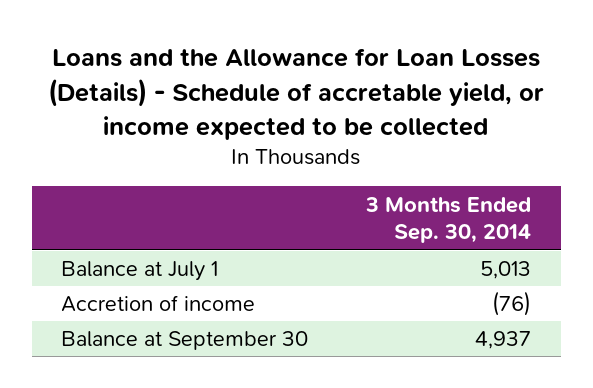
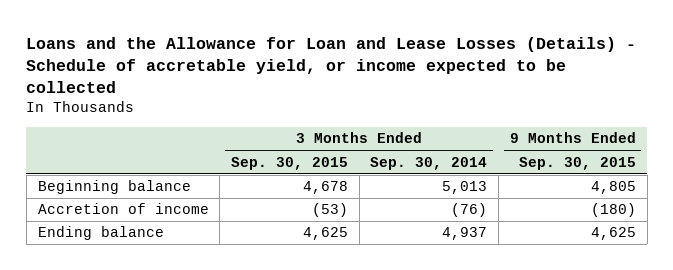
- Loans and the Allowance for Loan Losses (Details) - Schedule of accretable yield, or income expected to be collected
+ Loans and the Allowance for Loan and Lease Losses (Details) - Schedule of accretable yield, or income expected to be collected
- | 3 Months Ended Sep. 30, 2014
+ | 3 Months Ended Sep. 30, 2015 | 3 Months Ended Sep. 30, 2014 | 9 Months Ended Sep. 30, 2015
- Balance at July 1 | 5,013
+ Beginning balance | 4,678 | 5,013 | 4,805
- Balance at September 30 | 4,937
+ Ending balance | 4,625 | 4,937 | 4,625

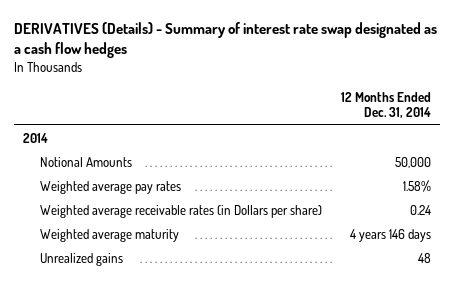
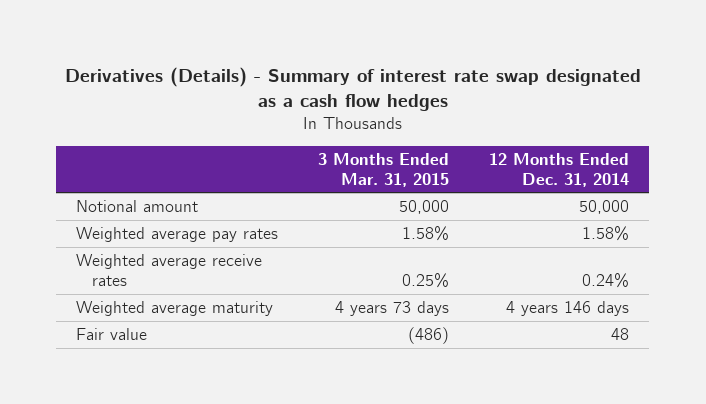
- DERIVATIVES (Details) - Summary of interest rate swap designated as a cash flow hedges
+ Derivatives (Details) - Summary of interest rate swap designated as a cash flow hedges
- | 12 Months Ended Dec. 31, 2014
+ | 3 Months Ended Mar. 31, 2015 | 12 Months Ended Dec. 31, 2014
- 2014
- Notional Amounts | 50,000
+ Notional amount | 50,000 | 50,000
- Weighted average receivable rates (in Dollars per share) | 0.24
+ Weighted average receive rates | 0.25% | 0.24%
- Unrealized gains | 48
+ Fair value | (486) | 48

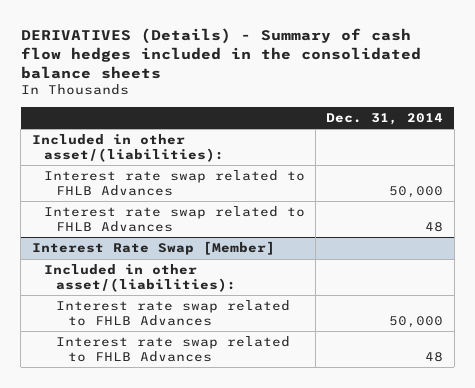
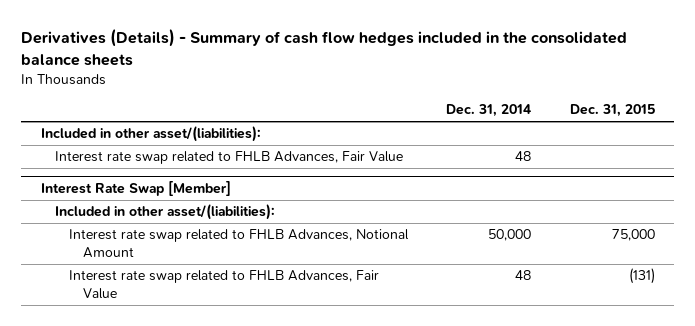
- DERIVATIVES (Details) - Summary of cash flow hedges included in the consolidated balance sheets
+ Derivatives (Details) - Summary of cash flow hedges included in the consolidated balance sheets
- | Dec. 31, 2014
+ | Dec. 31, 2014 | Dec. 31, 2015
- Interest rate swap related to FHLB Advances | 50,000
- Interest rate swap related to FHLB Advances | 48
+ Interest rate swap related to FHLB Advances, Fair Value | 48 |
@ Interest Rate Swap [Member]
- Interest rate swap related to FHLB Advances | 50,000
- Interest rate swap related to FHLB Advances | 48
+ Interest rate swap related to FHLB Advances, Notional Amount | 50,000 | 75,000
+ Interest rate swap related to FHLB Advances, Fair Value | 48 | (131)

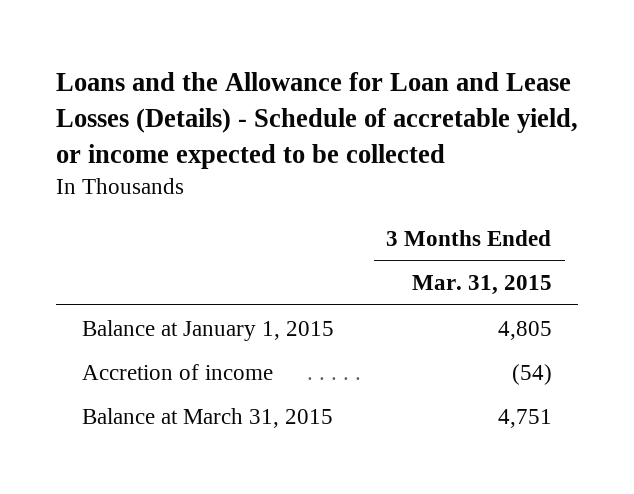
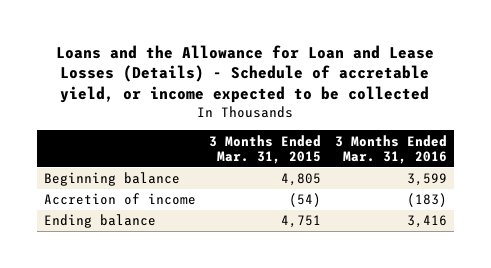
- | 3 Months Ended Mar. 31, 2015
+ | 3 Months Ended Mar. 31, 2015 | 3 Months Ended Mar. 31, 2016
- Balance at January 1, 2015 | 4,805
+ Beginning balance | 4,805 | 3,599
- Balance at March 31, 2015 | 4,751
+ Ending balance | 4,751 | 3,416

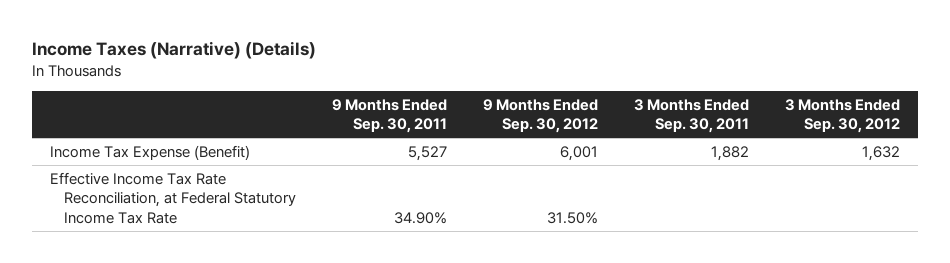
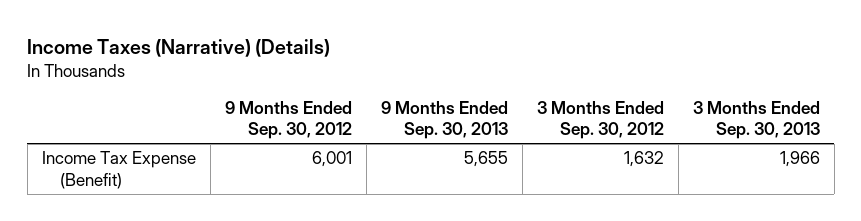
- | 9 Months Ended Sep. 30, 2011 | 9 Months Ended Sep. 30, 2012 | 3 Months Ended Sep. 30, 2011 | 3 Months Ended Sep. 30, 2012
+ | 9 Months Ended Sep. 30, 2012 | 9 Months Ended Sep. 30, 2013 | 3 Months Ended Sep. 30, 2012 | 3 Months Ended Sep. 30, 2013
- Effective Income Tax Rate Reconciliation, at Federal Statutory Income Tax Rate | 34.90% | 31.50% | |

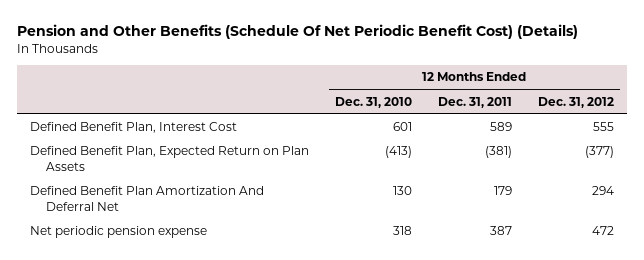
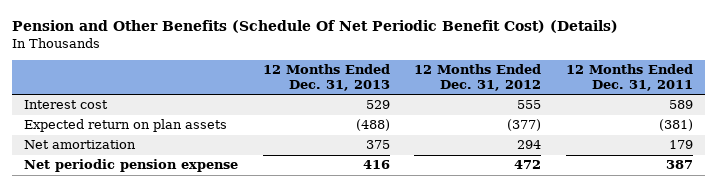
- | 12 Months Ended Dec. 31, 2010 | 12 Months Ended Dec. 31, 2011 | 12 Months Ended Dec. 31, 2012
+ | 12 Months Ended Dec. 31, 2013 | 12 Months Ended Dec. 31, 2012 | 12 Months Ended Dec. 31, 2011
- Defined Benefit Plan, Interest Cost | 601 | 589 | 555
- Defined Benefit Plan, Expected Return on Plan Assets | (413) | (381) | (377)
- Defined Benefit Plan Amortization And Deferral Net | 130 | 179 | 294
+ Interest cost | 529 | 555 | 589
+ Expected return on plan assets | (488) | (377) | (381)
+ Net amortization | 375 | 294 | 179

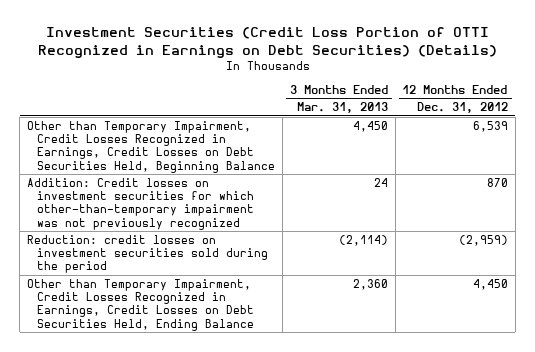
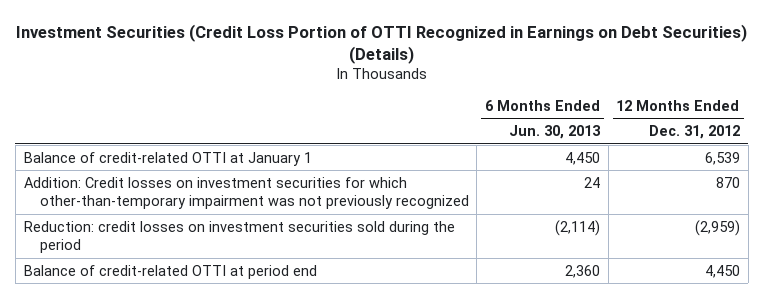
- | 3 Months Ended Mar. 31, 2013 | 12 Months Ended Dec. 31, 2012
+ | 6 Months Ended Jun. 30, 2013 | 12 Months Ended Dec. 31, 2012
- Other than Temporary Impairment, Credit Losses Recognized in Earnings, Credit Losses on Debt Securities Held, Beginning Balance | 4,450 | 6,539
+ Balance of credit-related OTTI at January 1 | 4,450 | 6,539
- Other than Temporary Impairment, Credit Losses Recognized in Earnings, Credit Losses on Debt Securities Held, Ending Balance | 2,360 | 4,450
+ Balance of credit-related OTTI at period end | 2,360 | 4,450

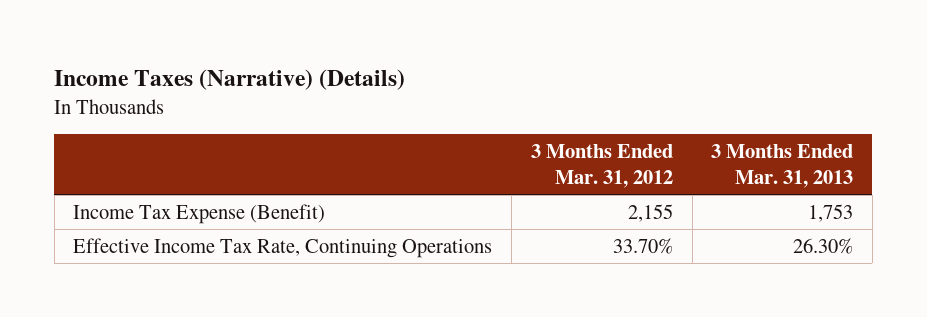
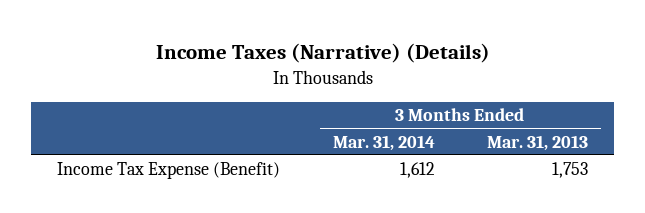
- | 3 Months Ended Mar. 31, 2012 | 3 Months Ended Mar. 31, 2013
+ | 3 Months Ended Mar. 31, 2014 | 3 Months Ended Mar. 31, 2013
- Effective Income Tax Rate, Continuing Operations | 33.70% | 26.30%

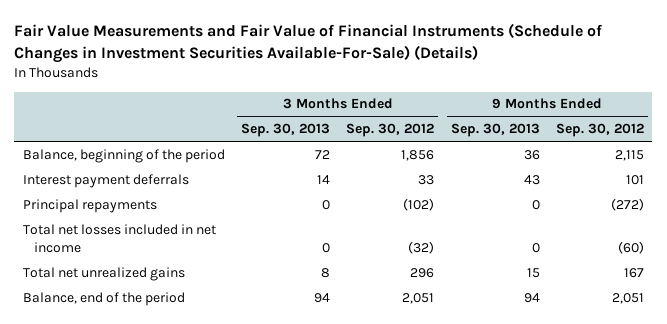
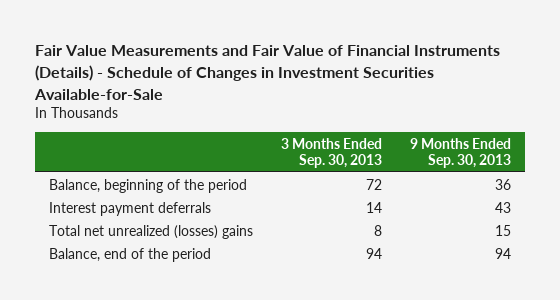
- Fair Value Measurements and Fair Value of Financial Instruments (Schedule of Changes in Investment Securities Available-For-Sale) (Details)
+ Fair Value Measurements and Fair Value of Financial Instruments (Details) - Schedule of Changes in Investment Securities Available-for-Sale
- | 3 Months Ended Sep. 30, 2013 | 3 Months Ended Sep. 30, 2012 | 9 Months Ended Sep. 30, 2013 | 9 Months Ended Sep. 30, 2012
+ | 3 Months Ended Sep. 30, 2013 | 9 Months Ended Sep. 30, 2013
- Principal repayments | 0 | (102) | 0 | (272)
- Total net losses included in net income | 0 | (32) | 0 | (60)
- Total net unrealized gains | 8 | 296 | 15 | 167
+ Total net unrealized (losses) gains | 8 | 15

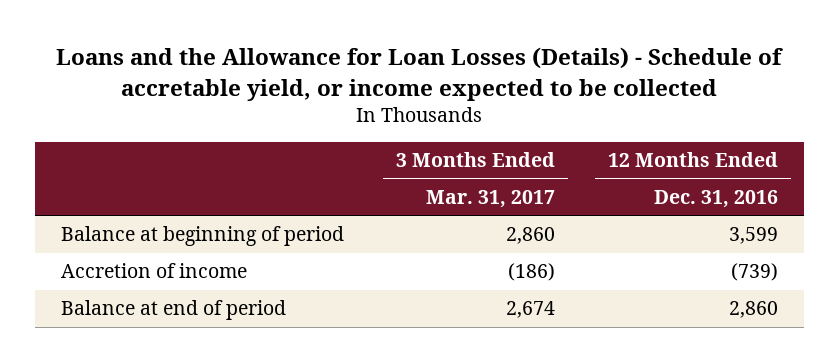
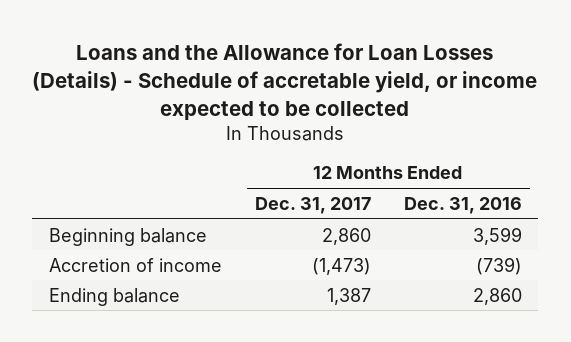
- | 3 Months Ended Mar. 31, 2017 | 12 Months Ended Dec. 31, 2016
+ | 12 Months Ended Dec. 31, 2017 | 12 Months Ended Dec. 31, 2016
- Balance at beginning of period | 2,860 | 3,599
+ Beginning balance | 2,860 | 3,599
- Balance at end of period | 2,674 | 2,860
+ Ending balance | 1,387 | 2,860

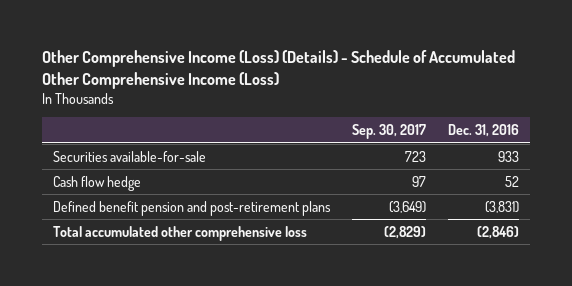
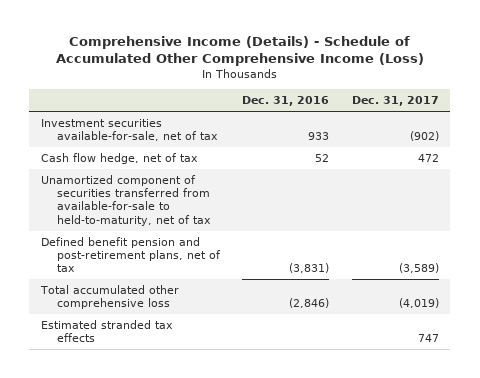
- Other Comprehensive Income (Loss) (Details) - Schedule of Accumulated Other Comprehensive Income (Loss)
+ Comprehensive Income (Details) - Schedule of Accumulated Other Comprehensive Income (Loss)
- | Sep. 30, 2017 | Dec. 31, 2016
+ | Dec. 31, 2016 | Dec. 31, 2017
- Securities available-for-sale | 723 | 933
- Cash flow hedge | 97 | 52
- Defined benefit pension and post-retirement plans | (3,649) | (3,831)
+ Investment securities available-for-sale, net of tax | 933 | (902)
+ Cash flow hedge, net of tax | 52 | 472
+ Unamortized component of securities transferred from available-for-sale to held-to-maturity, net of tax
+ Defined benefit pension and post-retirement plans, net of tax | (3,831) | (3,589)
+ Estimated stranded tax effects | | 747

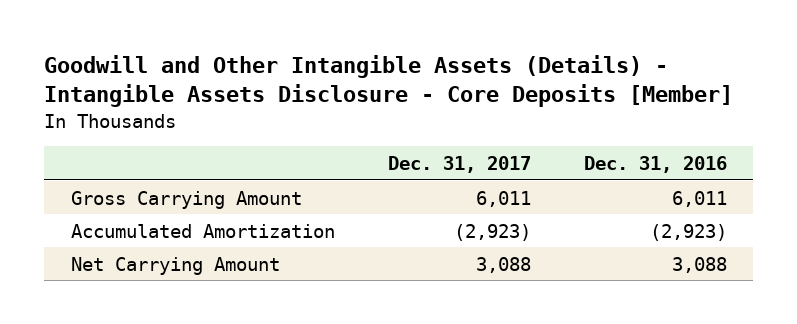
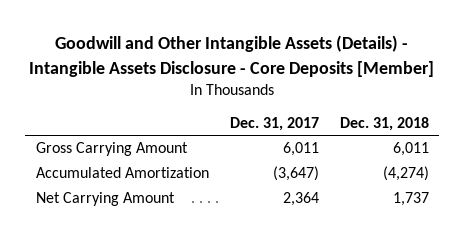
- | Dec. 31, 2017 | Dec. 31, 2016
+ | Dec. 31, 2017 | Dec. 31, 2018
- Accumulated Amortization | (2,923) | (2,923)
- Net Carrying Amount | 3,088 | 3,088
+ Accumulated Amortization | (3,647) | (4,274)
+ Net Carrying Amount | 2,364 | 1,737

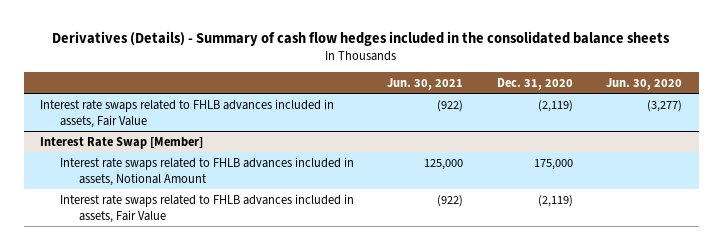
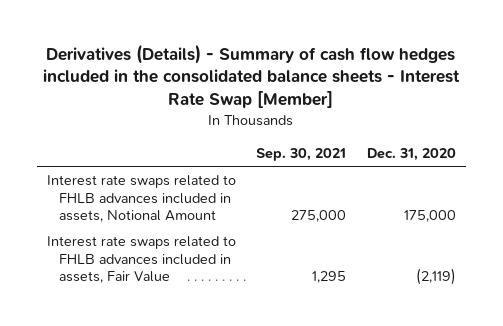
- Derivatives (Details) - Summary of cash flow hedges included in the consolidated balance sheets
+ Derivatives (Details) - Summary of cash flow hedges included in the consolidated balance sheets - Interest Rate Swap [Member]
- | Jun. 30, 2021 | Dec. 31, 2020 | Jun. 30, 2020
+ | Sep. 30, 2021 | Dec. 31, 2020
- Interest rate swaps related to FHLB advances included in assets, Fair Value | (922) | (2,119) | (3,277)
- Interest Rate Swap [Member]

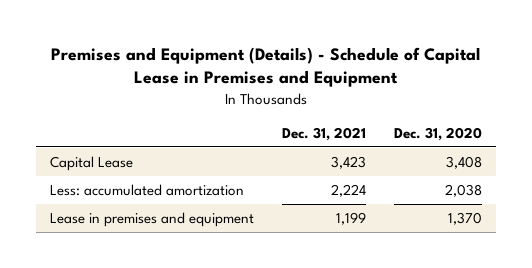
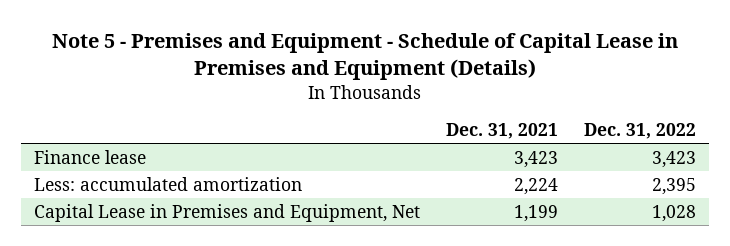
- Premises and Equipment (Details) - Schedule of Capital Lease in Premises and Equipment
+ Note 5 - Premises and Equipment - Schedule of Capital Lease in Premises and Equipment (Details)
- | Dec. 31, 2021 | Dec. 31, 2020
+ | Dec. 31, 2021 | Dec. 31, 2022
- Capital Lease | 3,423 | 3,408
+ Finance lease | 3,423 | 3,423
- Lease in premises and equipment | 1,199 | 1,370
+ Capital Lease in Premises and Equipment, Net | 1,199 | 1,028

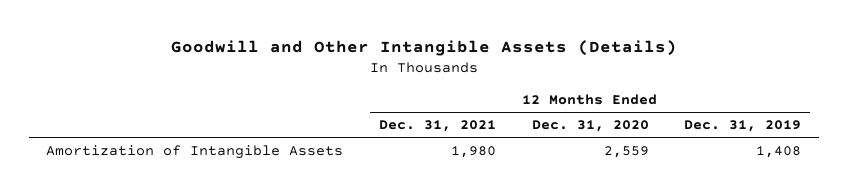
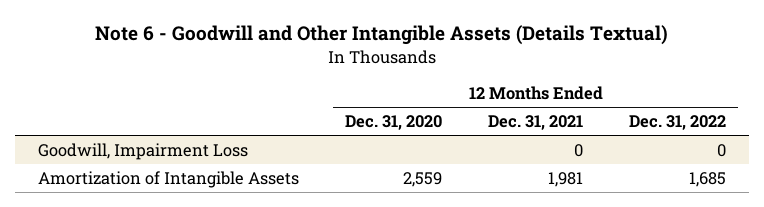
- Goodwill and Other Intangible Assets (Details)
+ Note 6 - Goodwill and Other Intangible Assets (Details Textual)
- | 12 Months Ended Dec. 31, 2021 | 12 Months Ended Dec. 31, 2020 | 12 Months Ended Dec. 31, 2019
+ | 12 Months Ended Dec. 31, 2020 | 12 Months Ended Dec. 31, 2021 | 12 Months Ended Dec. 31, 2022
- Amortization of Intangible Assets | 1,980 | 2,559 | 1,408
+ Goodwill, Impairment Loss | | 0 | 0
+ Amortization of Intangible Assets | 2,559 | 1,981 | 1,685

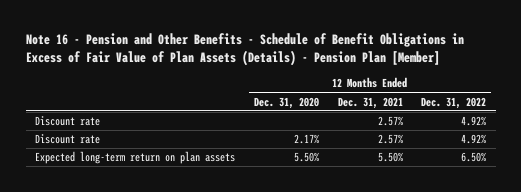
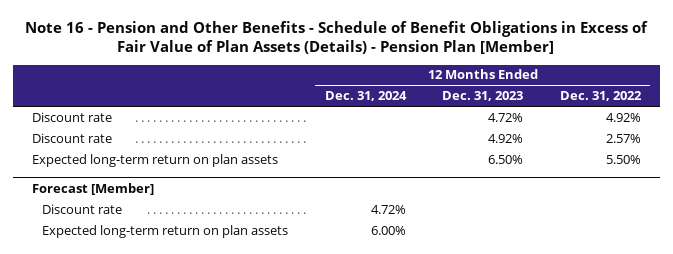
- | 12 Months Ended Dec. 31, 2020 | 12 Months Ended Dec. 31, 2021 | 12 Months Ended Dec. 31, 2022
+ | 12 Months Ended Dec. 31, 2024 | 12 Months Ended Dec. 31, 2023 | 12 Months Ended Dec. 31, 2022
- Discount rate | 2.17% | 2.57% | 4.92%
- Expected long-term return on plan assets | 5.50% | 5.50% | 6.50%
+ Discount rate | | 4.92% | 2.57%
+ Expected long-term return on plan assets | | 6.50% | 5.50%
+ Forecast [Member]
+ Discount rate | 4.72% | |
+ Expected long-term return on plan assets | 6.00% | |

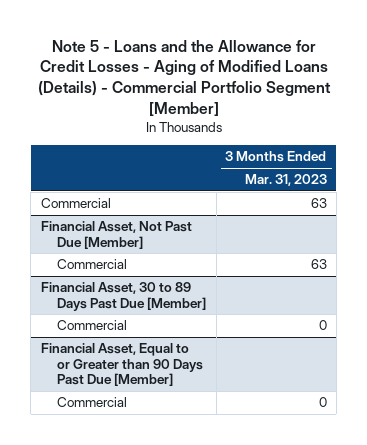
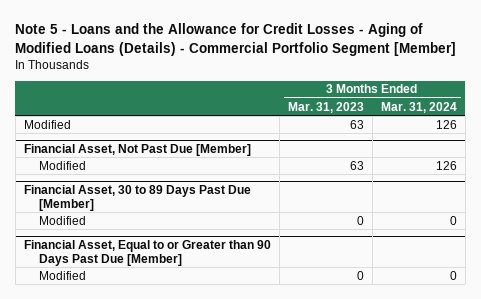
- | 3 Months Ended Mar. 31, 2023
+ | 3 Months Ended Mar. 31, 2023 | 3 Months Ended Mar. 31, 2024
- Commercial | 63
+ Modified | 63 | 126
@ Financial Asset, Not Past Due [Member]
- Commercial | 63
+ Modified | 63 | 126
@ Financial Asset, 30 to 89 Days Past Due [Member]
- Commercial | 0
+ Modified | 0 | 0
@ Financial Asset, Equal to or Greater than 90 Days Past Due [Member]
- Commercial | 0
+ Modified | 0 | 0

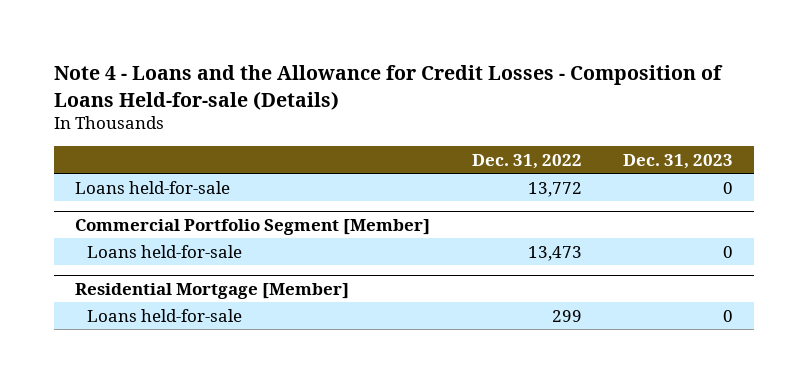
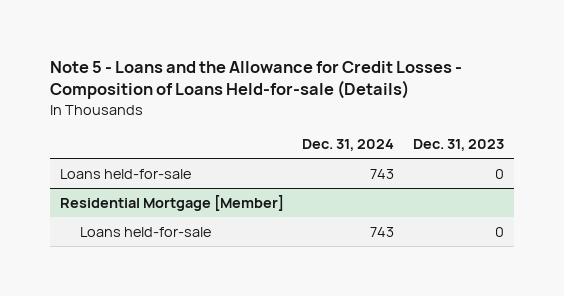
- Note 4 - Loans and the Allowance for Credit Losses - Composition of Loans Held-for-sale (Details)
+ Note 5 - Loans and the Allowance for Credit Losses - Composition of Loans Held-for-sale (Details)
- | Dec. 31, 2022 | Dec. 31, 2023
+ | Dec. 31, 2024 | Dec. 31, 2023
- Commercial Portfolio Segment [Member]
- Loans held-for-sale | 13,473 | 0

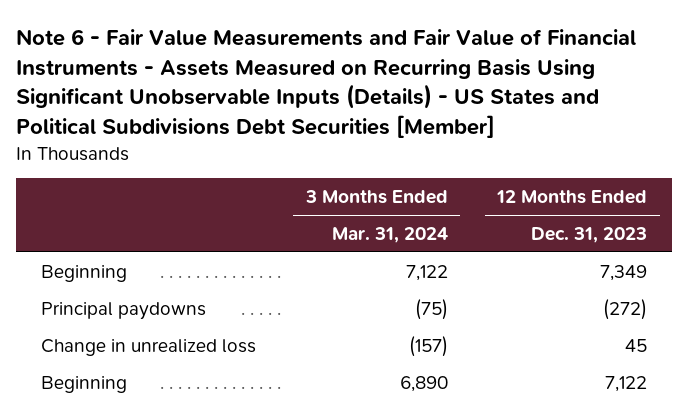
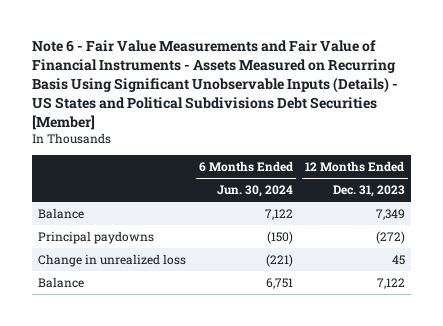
- | 3 Months Ended Mar. 31, 2024 | 12 Months Ended Dec. 31, 2023
+ | 6 Months Ended Jun. 30, 2024 | 12 Months Ended Dec. 31, 2023
- Beginning | 7,122 | 7,349
+ Balance | 7,122 | 7,349
- Beginning | 6,890 | 7,122
+ Balance | 6,751 | 7,122

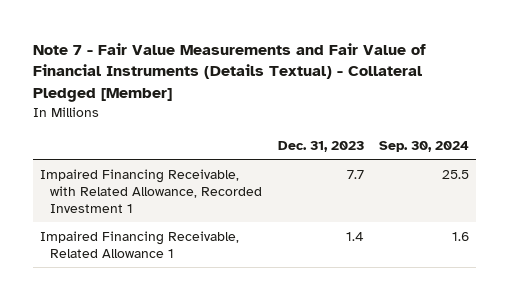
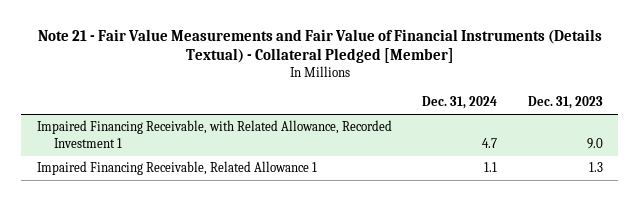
- Note 7 - Fair Value Measurements and Fair Value of Financial Instruments (Details Textual) - Collateral Pledged [Member]
+ Note 21 - Fair Value Measurements and Fair Value of Financial Instruments (Details Textual) - Collateral Pledged [Member]
- | Dec. 31, 2023 | Sep. 30, 2024
+ | Dec. 31, 2024 | Dec. 31, 2023
- Impaired Financing Receivable, with Related Allowance, Recorded Investment 1 | 7.7 | 25.5
- Impaired Financing Receivable, Related Allowance 1 | 1.4 | 1.6
+ Impaired Financing Receivable, with Related Allowance, Recorded Investment 1 | 4.7 | 9.0
+ Impaired Financing Receivable, Related Allowance 1 | 1.1 | 1.3

